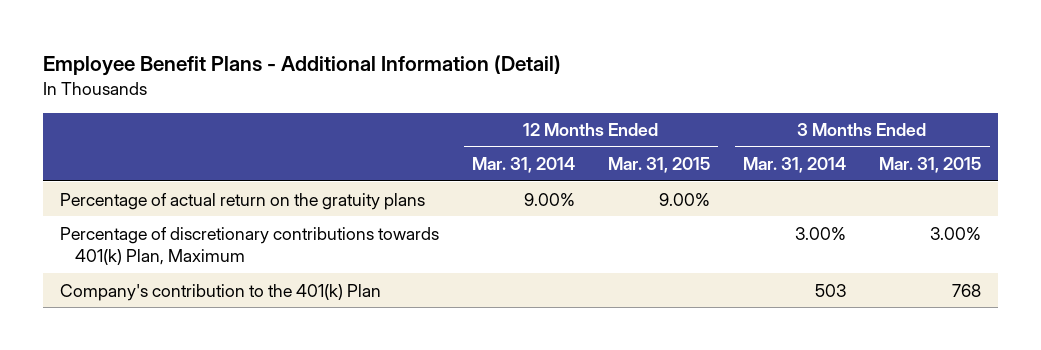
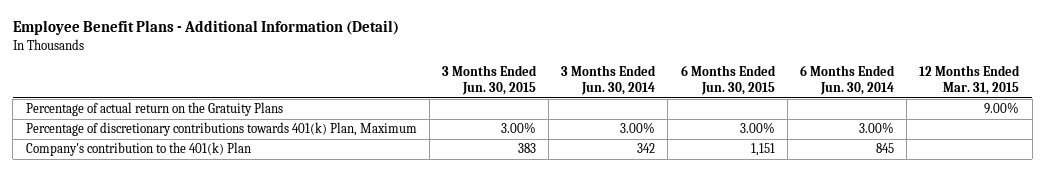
- | 12 Months Ended Mar. 31, 2014 | 12 Months Ended Mar. 31, 2015 | 3 Months Ended Mar. 31, 2014 | 3 Months Ended Mar. 31, 2015
+ | 3 Months Ended Jun. 30, 2015 | 3 Months Ended Jun. 30, 2014 | 6 Months Ended Jun. 30, 2015 | 6 Months Ended Jun. 30, 2014 | 12 Months Ended Mar. 31, 2015
- Percentage of actual return on the gratuity plans | 9.00% | 9.00% | |
+ Percentage of actual return on the Gratuity Plans | | | | | 9.00%

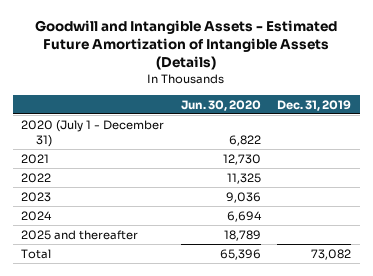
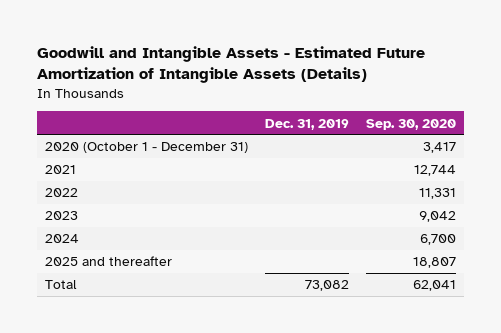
- | Jun. 30, 2020 | Dec. 31, 2019
+ | Dec. 31, 2019 | Sep. 30, 2020
- 2020 (July 1 - December 31) | 6,822 |
+ 2020 (October 1 - December 31) | | 3,417

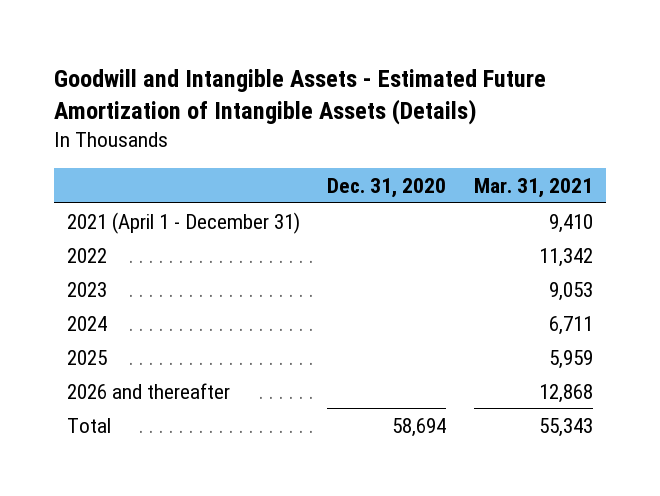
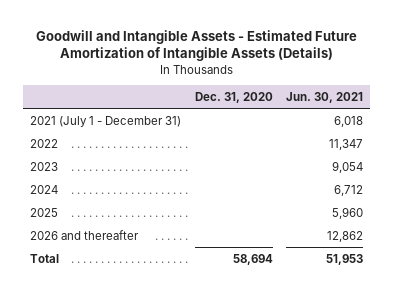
- | Dec. 31, 2020 | Mar. 31, 2021
+ | Dec. 31, 2020 | Jun. 30, 2021
- 2021 (April 1 - December 31) | | 9,410
+ 2021 (July 1 - December 31) | | 6,018

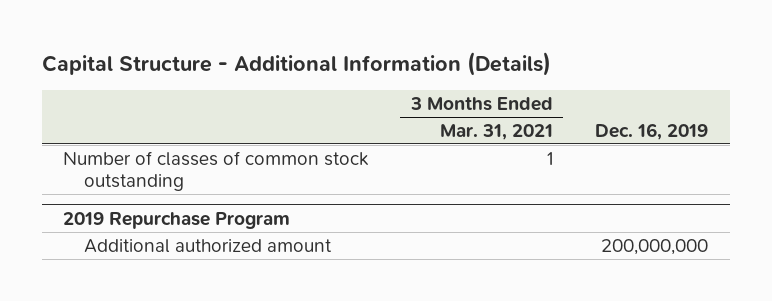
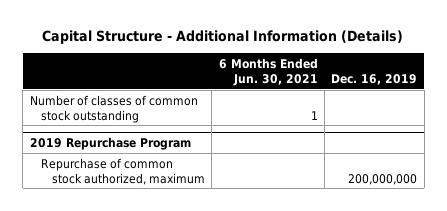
- | 3 Months Ended Mar. 31, 2021 | Dec. 16, 2019
+ | 6 Months Ended Jun. 30, 2021 | Dec. 16, 2019
@ 2019 Repurchase Program
- Additional authorized amount | | 200,000,000
+ Repurchase of common stock authorized, maximum | | 200,000,000

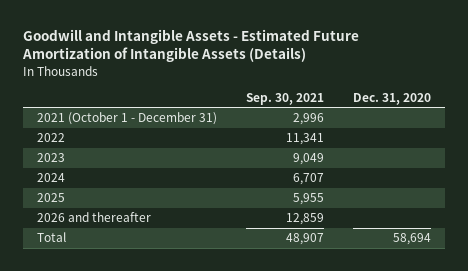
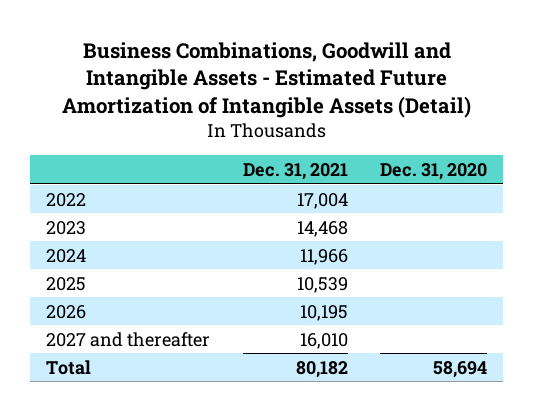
- Goodwill and Intangible Assets - Estimated Future Amortization of Intangible Assets (Details)
+ Business Combinations, Goodwill and Intangible Assets - Estimated Future Amortization of Intangible Assets (Detail)
- | Sep. 30, 2021 | Dec. 31, 2020
+ | Dec. 31, 2021 | Dec. 31, 2020
- 2021 (October 1 - December 31) | 2,996 |
- 2026 and thereafter | 12,859 |
+ 2026 | 10,195 |
+ 2027 and thereafter | 16,010 |

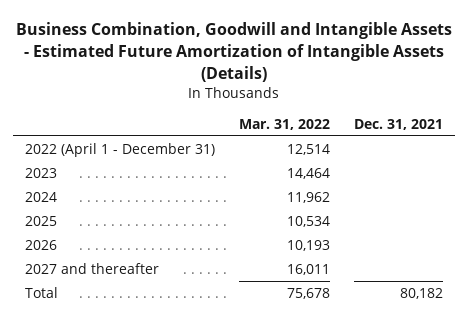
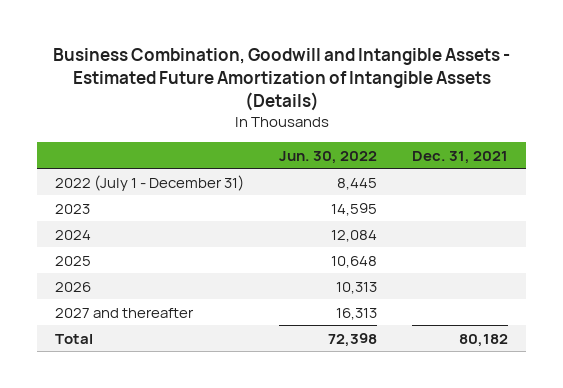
- | Mar. 31, 2022 | Dec. 31, 2021
+ | Jun. 30, 2022 | Dec. 31, 2021
- 2022 (April 1 - December 31) | 12,514 |
+ 2022 (July 1 - December 31) | 8,445 |

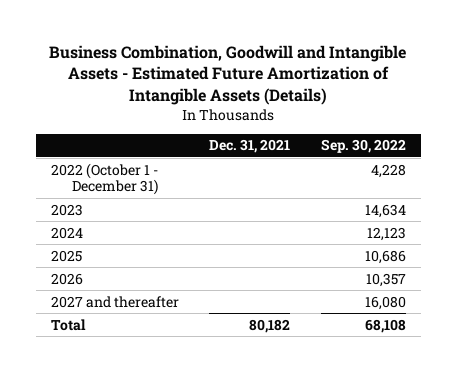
- | Jun. 30, 2022 | Dec. 31, 2021
+ | Dec. 31, 2021 | Sep. 30, 2022
- 2022 (July 1 - December 31) | 8,445 |
+ 2022 (October 1 - December 31) | | 4,228

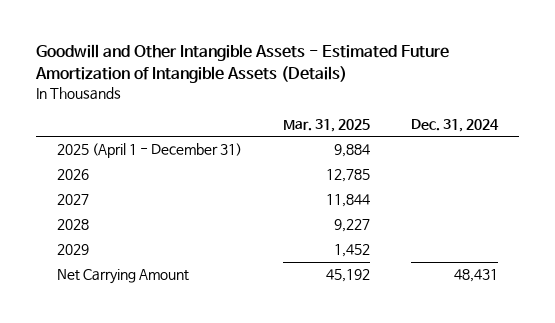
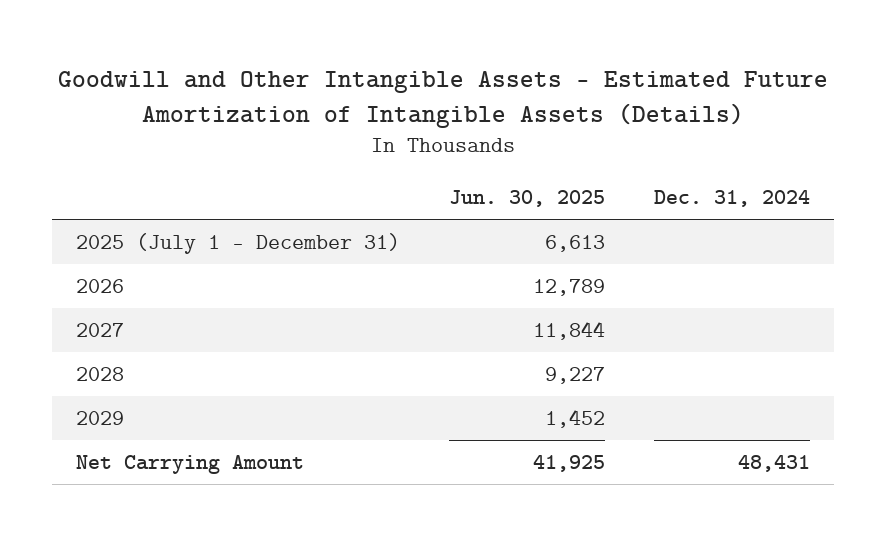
- | Mar. 31, 2025 | Dec. 31, 2024
+ | Jun. 30, 2025 | Dec. 31, 2024
- 2025 (April 1 - December 31) | 9,884 |
+ 2025 (July 1 - December 31) | 6,613 |

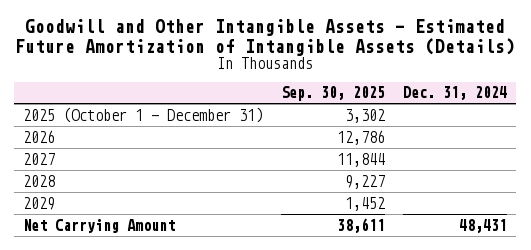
- | Jun. 30, 2025 | Dec. 31, 2024
+ | Sep. 30, 2025 | Dec. 31, 2024
- 2025 (July 1 - December 31) | 6,613 |
+ 2025 (October 1 - December 31) | 3,302 |

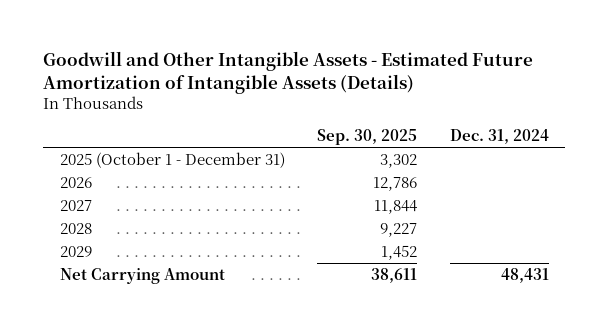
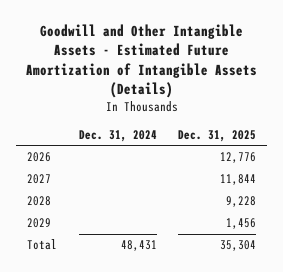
- | Sep. 30, 2025 | Dec. 31, 2024
+ | Dec. 31, 2024 | Dec. 31, 2025
- 2025 (October 1 - December 31) | 3,302 |
- Net Carrying Amount | 38,611 | 48,431
+ Total | 48,431 | 35,304

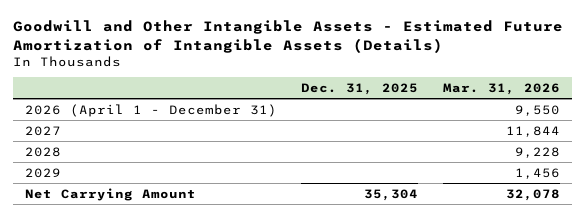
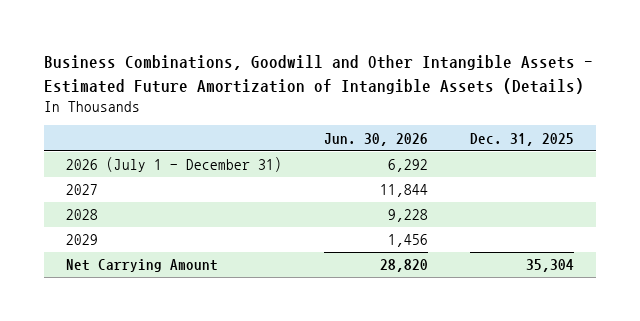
- Goodwill and Other Intangible Assets - Estimated Future Amortization of Intangible Assets (Details)
+ Business Combinations, Goodwill and Other Intangible Assets - Estimated Future Amortization of Intangible Assets (Details)
- | Dec. 31, 2025 | Mar. 31, 2026
+ | Jun. 30, 2026 | Dec. 31, 2025
- 2026 (April 1 - December 31) | | 9,550
+ 2026 (July 1 - December 31) | 6,292 |

